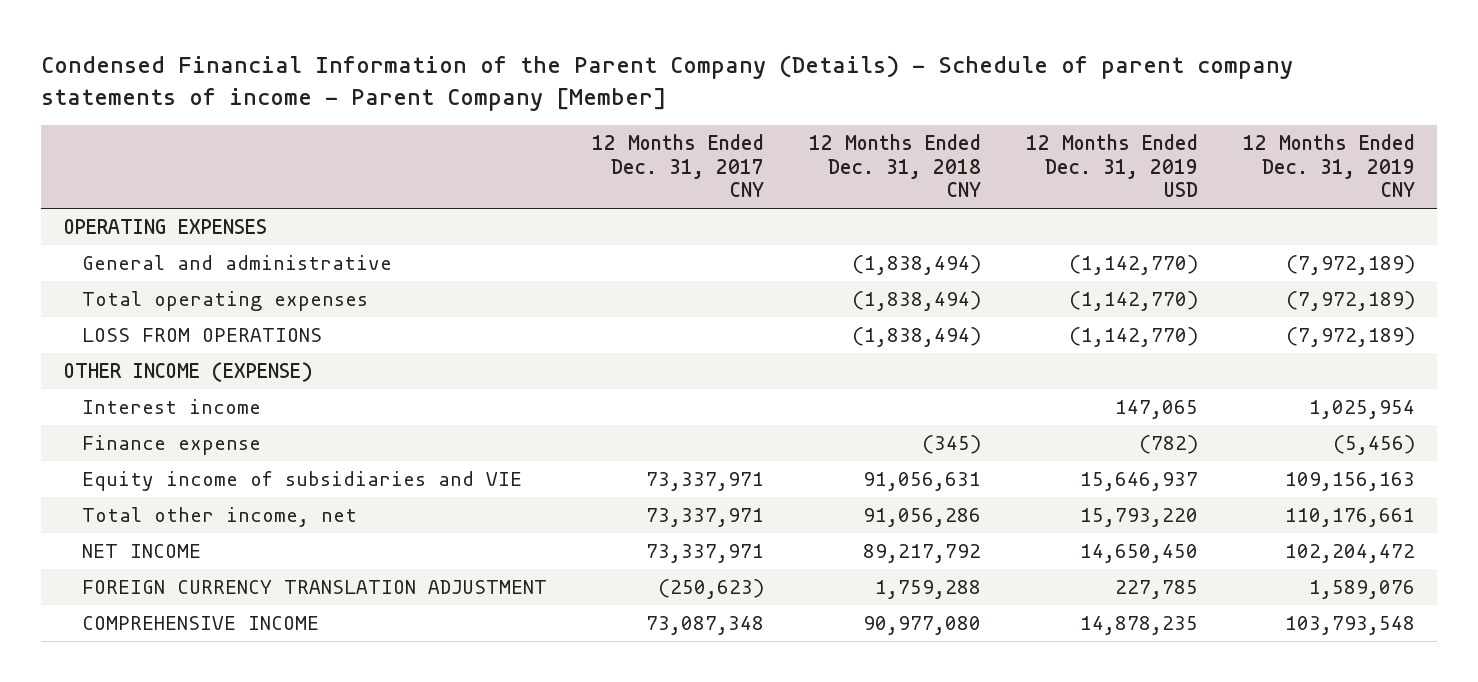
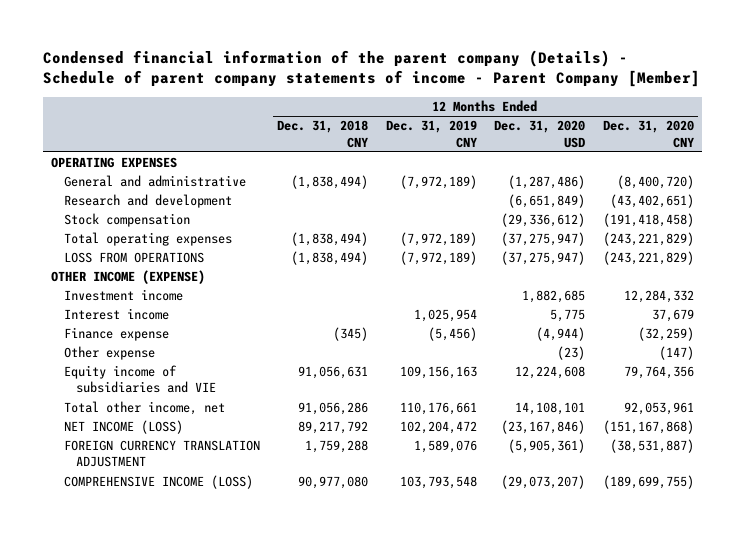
- Condensed Financial Information of the Parent Company (Details) - Schedule of parent company statements of income - Parent Company [Member]
+ Condensed financial information of the parent company (Details) - Schedule of parent company statements of income - Parent Company [Member]
- | 12 Months Ended Dec. 31, 2017 CNY | 12 Months Ended Dec. 31, 2018 CNY | 12 Months Ended Dec. 31, 2019 USD | 12 Months Ended Dec. 31, 2019 CNY
+ | 12 Months Ended Dec. 31, 2018 CNY | 12 Months Ended Dec. 31, 2019 CNY | 12 Months Ended Dec. 31, 2020 USD | 12 Months Ended Dec. 31, 2020 CNY
+ Research and development | | | (6,651,849) | (43,402,651)
+ Stock compensation | | | (29,336,612) | (191,418,458)
+ Investment income | | | 1,882,685 | 12,284,332
+ Other expense | | | (23) | (147)
- NET INCOME | 73,337,971 | 89,217,792 | 14,650,450 | 102,204,472
+ NET INCOME (LOSS) | 89,217,792 | 102,204,472 | (23,167,846) | (151,167,868)
- COMPREHENSIVE INCOME | 73,087,348 | 90,977,080 | 14,878,235 | 103,793,548
+ COMPREHENSIVE INCOME (LOSS) | 90,977,080 | 103,793,548 | (29,073,207) | (189,699,755)

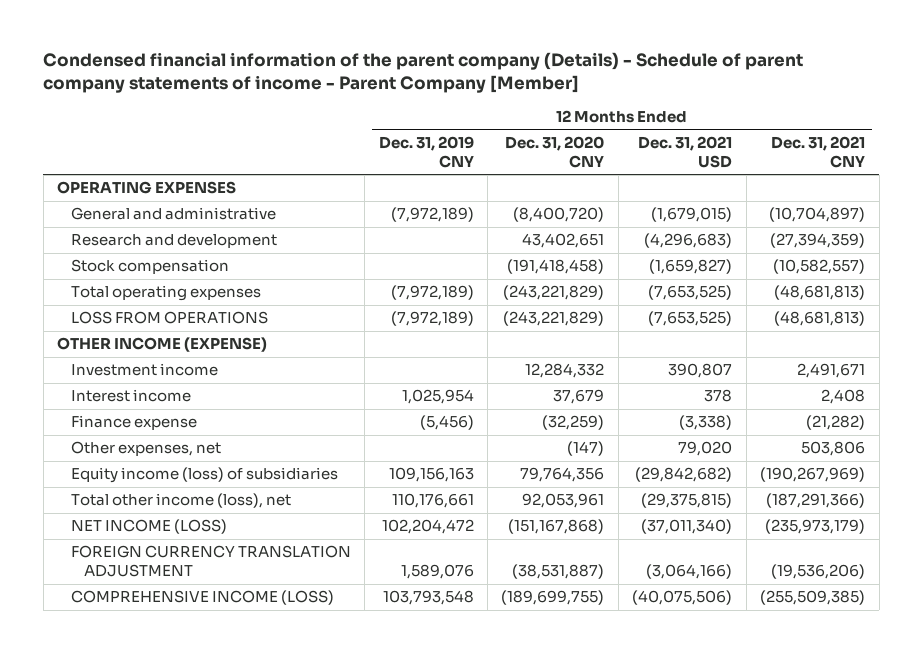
- | 12 Months Ended Dec. 31, 2018 CNY | 12 Months Ended Dec. 31, 2019 CNY | 12 Months Ended Dec. 31, 2020 USD | 12 Months Ended Dec. 31, 2020 CNY
+ | 12 Months Ended Dec. 31, 2019 CNY | 12 Months Ended Dec. 31, 2020 CNY | 12 Months Ended Dec. 31, 2021 USD | 12 Months Ended Dec. 31, 2021 CNY
- Research and development | | | (6,651,849) | (43,402,651)
+ Research and development | | 43,402,651 | (4,296,683) | (27,394,359)
- Other expense | | | (23) | (147)
- Equity income of subsidiaries and VIE | 91,056,631 | 109,156,163 | 12,224,608 | 79,764,356
- Total other income, net | 91,056,286 | 110,176,661 | 14,108,101 | 92,053,961
+ Other expenses, net | | (147) | 79,020 | 503,806
+ Equity income (loss) of subsidiaries | 109,156,163 | 79,764,356 | (29,842,682) | (190,267,969)
+ Total other income (loss), net | 110,176,661 | 92,053,961 | (29,375,815) | (187,291,366)

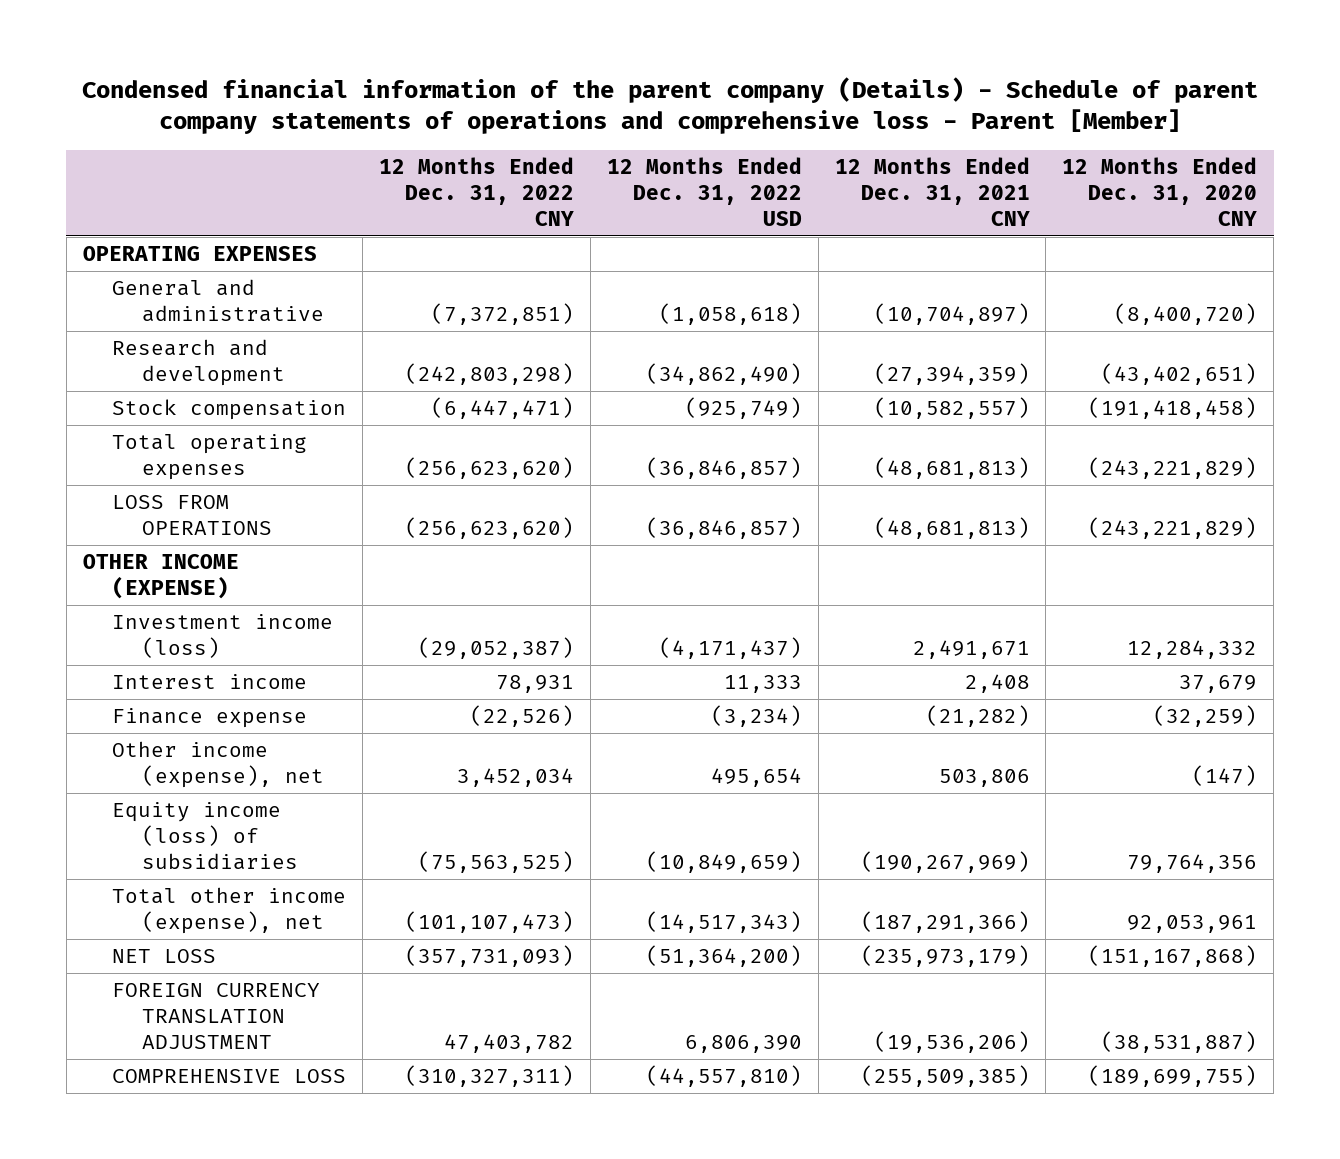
- Condensed financial information of the parent company (Details) - Schedule of parent company statements of income - Parent Company [Member]
+ Condensed financial information of the parent company (Details) - Schedule of parent company statements of operations and comprehensive loss - Parent [Member]
- | 12 Months Ended Dec. 31, 2019 CNY | 12 Months Ended Dec. 31, 2020 CNY | 12 Months Ended Dec. 31, 2021 USD | 12 Months Ended Dec. 31, 2021 CNY
+ | 12 Months Ended Dec. 31, 2022 CNY | 12 Months Ended Dec. 31, 2022 USD | 12 Months Ended Dec. 31, 2021 CNY | 12 Months Ended Dec. 31, 2020 CNY
- Research and development | | 43,402,651 | (4,296,683) | (27,394,359)
+ Research and development | (242,803,298) | (34,862,490) | (27,394,359) | (43,402,651)
- Investment income | | 12,284,332 | 390,807 | 2,491,671
+ Investment income (loss) | (29,052,387) | (4,171,437) | 2,491,671 | 12,284,332
- Other expenses, net | | (147) | 79,020 | 503,806
+ Other income (expense), net | 3,452,034 | 495,654 | 503,806 | (147)
- Total other income (loss), net | 110,176,661 | 92,053,961 | (29,375,815) | (187,291,366)
- NET INCOME (LOSS) | 102,204,472 | (151,167,868) | (37,011,340) | (235,973,179)
+ Total other income (expense), net | (101,107,473) | (14,517,343) | (187,291,366) | 92,053,961
+ NET LOSS | (357,731,093) | (51,364,200) | (235,973,179) | (151,167,868)
- COMPREHENSIVE INCOME (LOSS) | 103,793,548 | (189,699,755) | (40,075,506) | (255,509,385)
+ COMPREHENSIVE LOSS | (310,327,311) | (44,557,810) | (255,509,385) | (189,699,755)

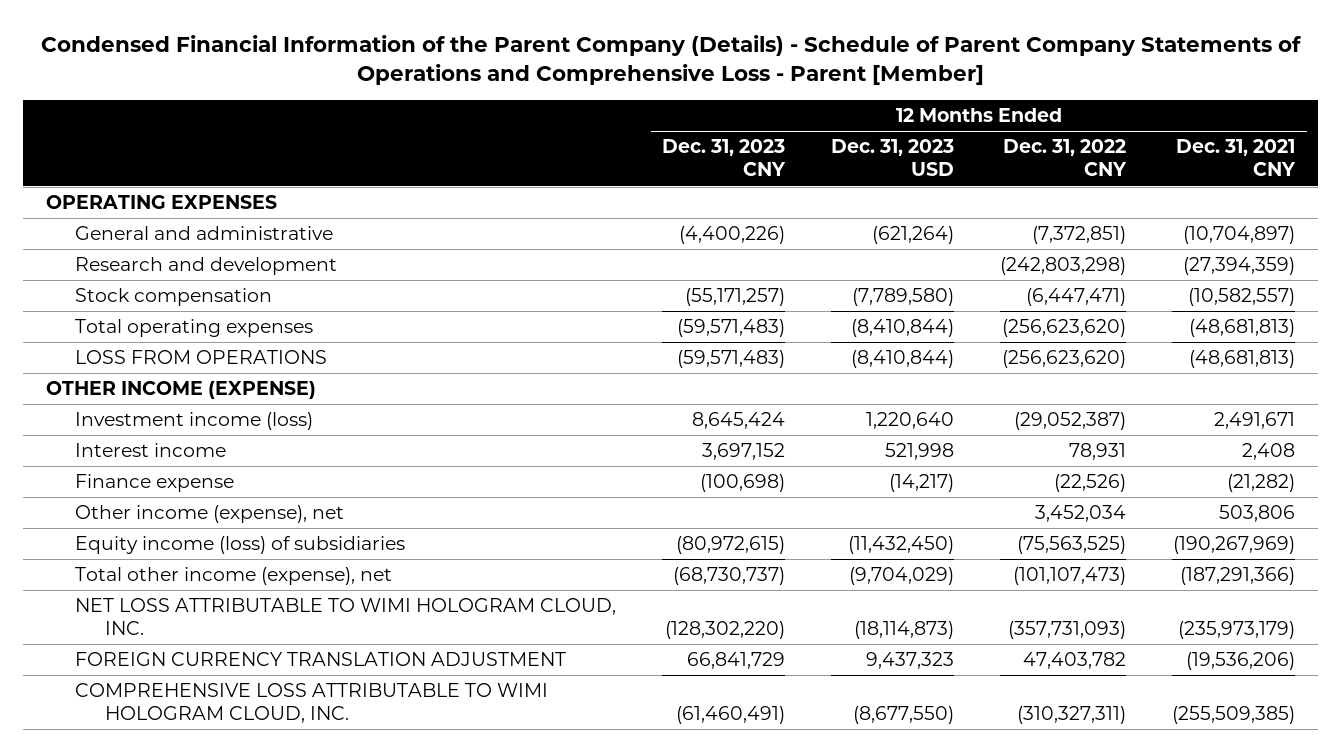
- Condensed financial information of the parent company (Details) - Schedule of parent company statements of operations and comprehensive loss - Parent [Member]
+ Condensed Financial Information of the Parent Company (Details) - Schedule of Parent Company Statements of Operations and Comprehensive Loss - Parent [Member]
- | 12 Months Ended Dec. 31, 2022 CNY | 12 Months Ended Dec. 31, 2022 USD | 12 Months Ended Dec. 31, 2021 CNY | 12 Months Ended Dec. 31, 2020 CNY
+ | 12 Months Ended Dec. 31, 2023 CNY | 12 Months Ended Dec. 31, 2023 USD | 12 Months Ended Dec. 31, 2022 CNY | 12 Months Ended Dec. 31, 2021 CNY
- NET LOSS | (357,731,093) | (51,364,200) | (235,973,179) | (151,167,868)
+ NET LOSS ATTRIBUTABLE TO WIMI HOLOGRAM CLOUD, INC. | (128,302,220) | (18,114,873) | (357,731,093) | (235,973,179)
- COMPREHENSIVE LOSS | (310,327,311) | (44,557,810) | (255,509,385) | (189,699,755)
+ COMPREHENSIVE LOSS ATTRIBUTABLE TO WIMI HOLOGRAM CLOUD, INC. | (61,460,491) | (8,677,550) | (310,327,311) | (255,509,385)

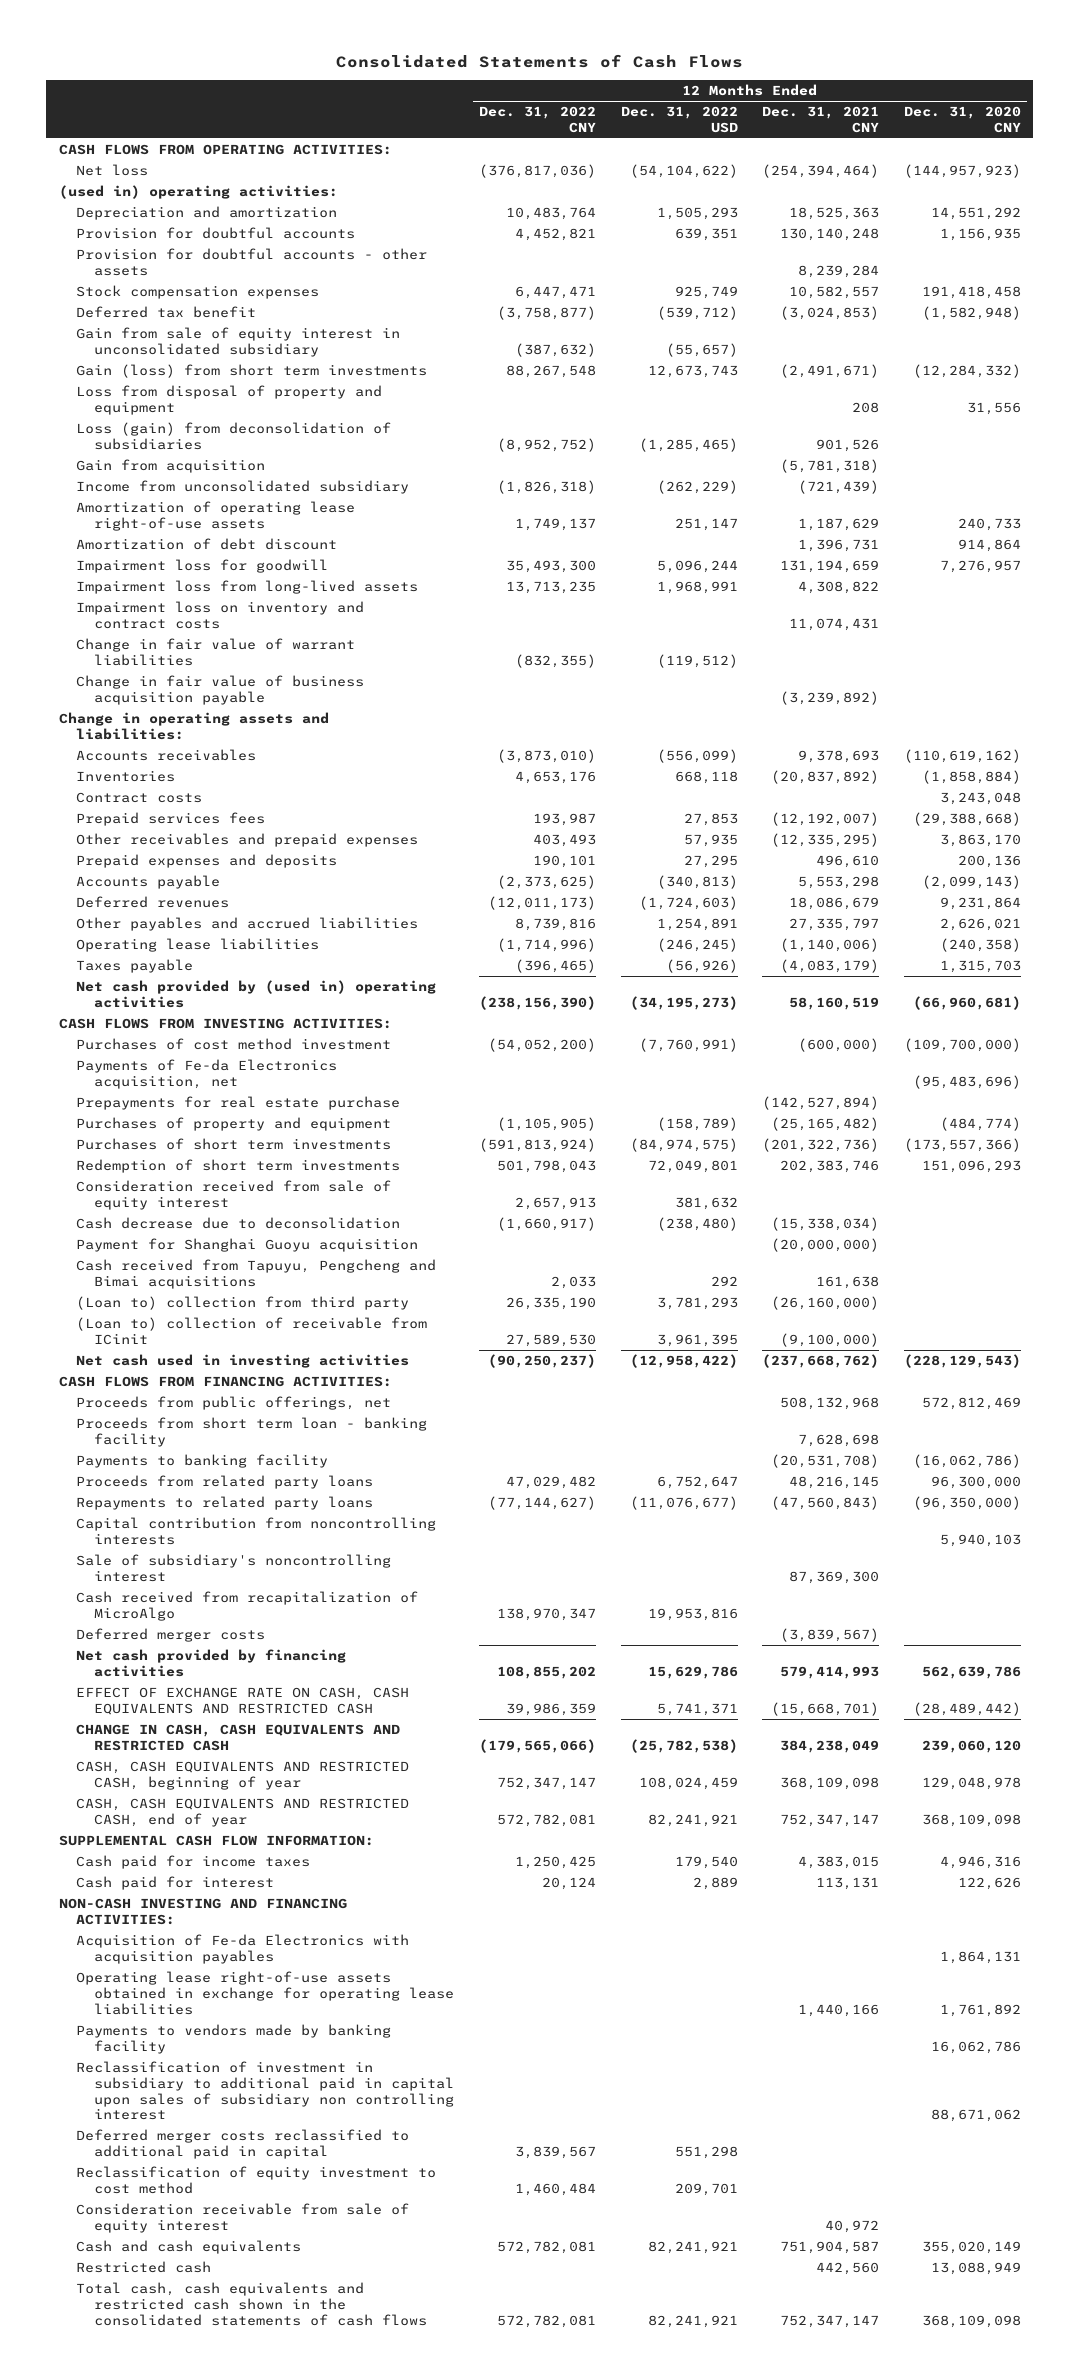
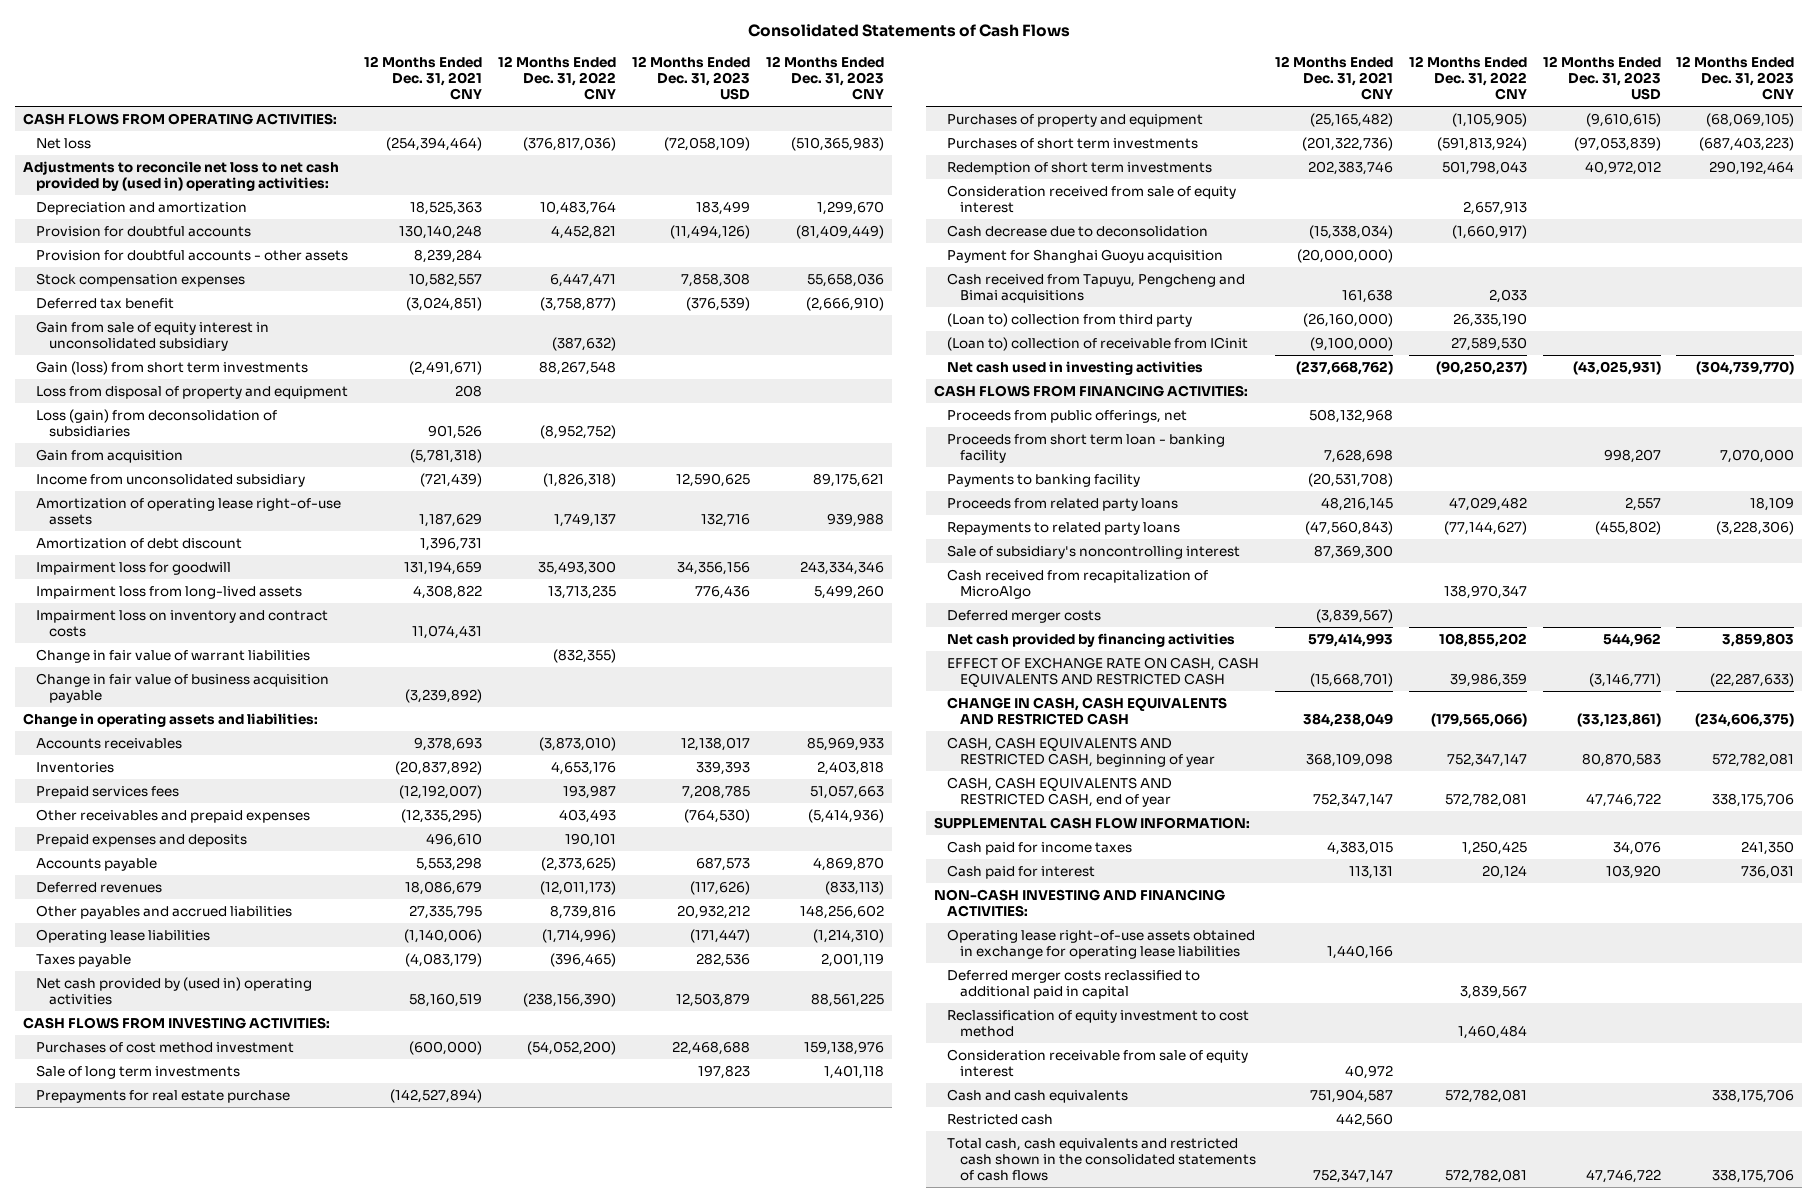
- | 12 Months Ended Dec. 31, 2022 CNY | 12 Months Ended Dec. 31, 2022 USD | 12 Months Ended Dec. 31, 2021 CNY | 12 Months Ended Dec. 31, 2020 CNY
+ | 12 Months Ended Dec. 31, 2021 CNY | 12 Months Ended Dec. 31, 2022 CNY | 12 Months Ended Dec. 31, 2023 USD | 12 Months Ended Dec. 31, 2023 CNY
- (used in) operating activities:
+ Adjustments to reconcile net loss to net cash provided by (used in) operating activities:
- Deferred tax benefit | (3,758,877) | (539,712) | (3,024,853) | (1,582,948)
+ Deferred tax benefit | (3,024,851) | (3,758,877) | (376,539) | (2,666,910)
- Contract costs | | | | 3,243,048
- Other payables and accrued liabilities | 8,739,816 | 1,254,891 | 27,335,797 | 2,626,021
+ Other payables and accrued liabilities | 27,335,795 | 8,739,816 | 20,932,212 | 148,256,602
- Payments of Fe-da Electronics acquisition, net | | | | (95,483,696)
+ Sale of long term investments | | | 197,823 | 1,401,118
- Capital contribution from noncontrolling interests | | | | 5,940,103
- Acquisition of Fe-da Electronics with acquisition payables | | | | 1,864,131
- Payments to vendors made by banking facility | | | | 16,062,786
- Reclassification of investment in subsidiary to additional paid in capital upon sales of subsidiary non controlling interest | | | | 88,671,062

